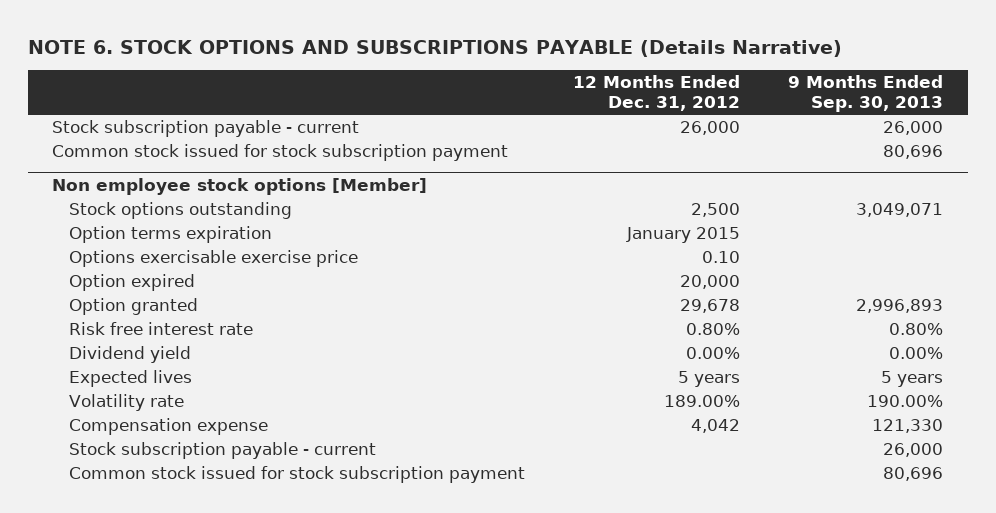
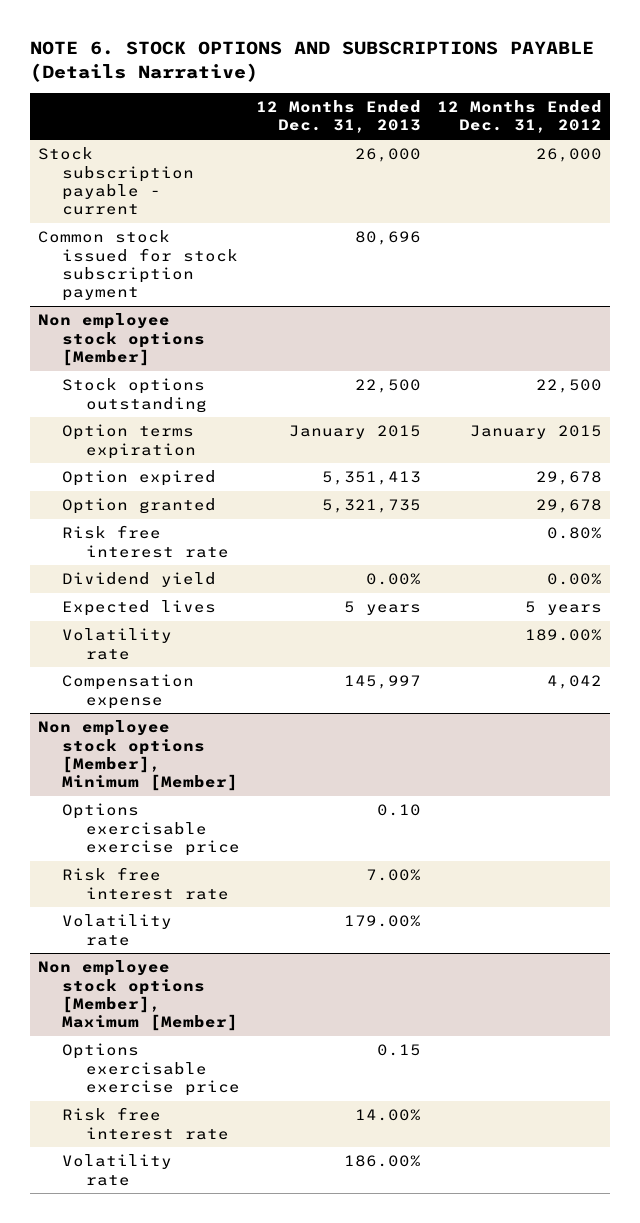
- | 12 Months Ended Dec. 31, 2012 | 9 Months Ended Sep. 30, 2013
+ | 12 Months Ended Dec. 31, 2013 | 12 Months Ended Dec. 31, 2012
@ Non employee stock options [Member]
- Stock options outstanding | 2,500 | 3,049,071
+ Stock options outstanding | 22,500 | 22,500
- Options exercisable exercise price | 0.10 |
- Option expired | 20,000 |
+ Option expired | 5,351,413 | 29,678
- Stock subscription payable - current | | 26,000
- Common stock issued for stock subscription payment | | 80,696
+ Non employee stock options [Member], Minimum [Member]
+ Options exercisable exercise price | 0.10 |
+ Risk free interest rate | 7.00% |
+ Volatility rate | 179.00% |
+ Non employee stock options [Member], Maximum [Member]
+ Options exercisable exercise price | 0.15 |
+ Risk free interest rate | 14.00% |
+ Volatility rate | 186.00% |

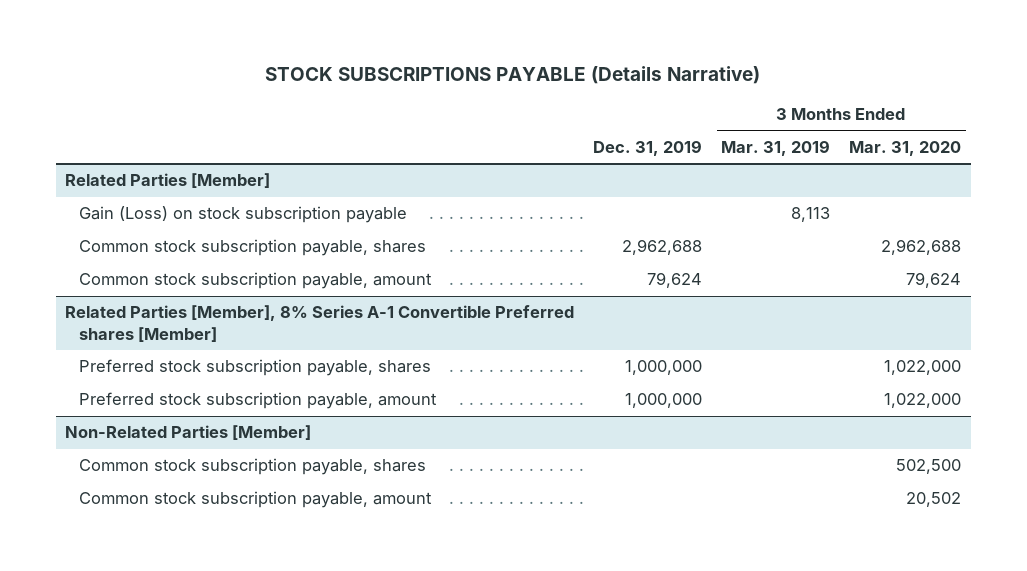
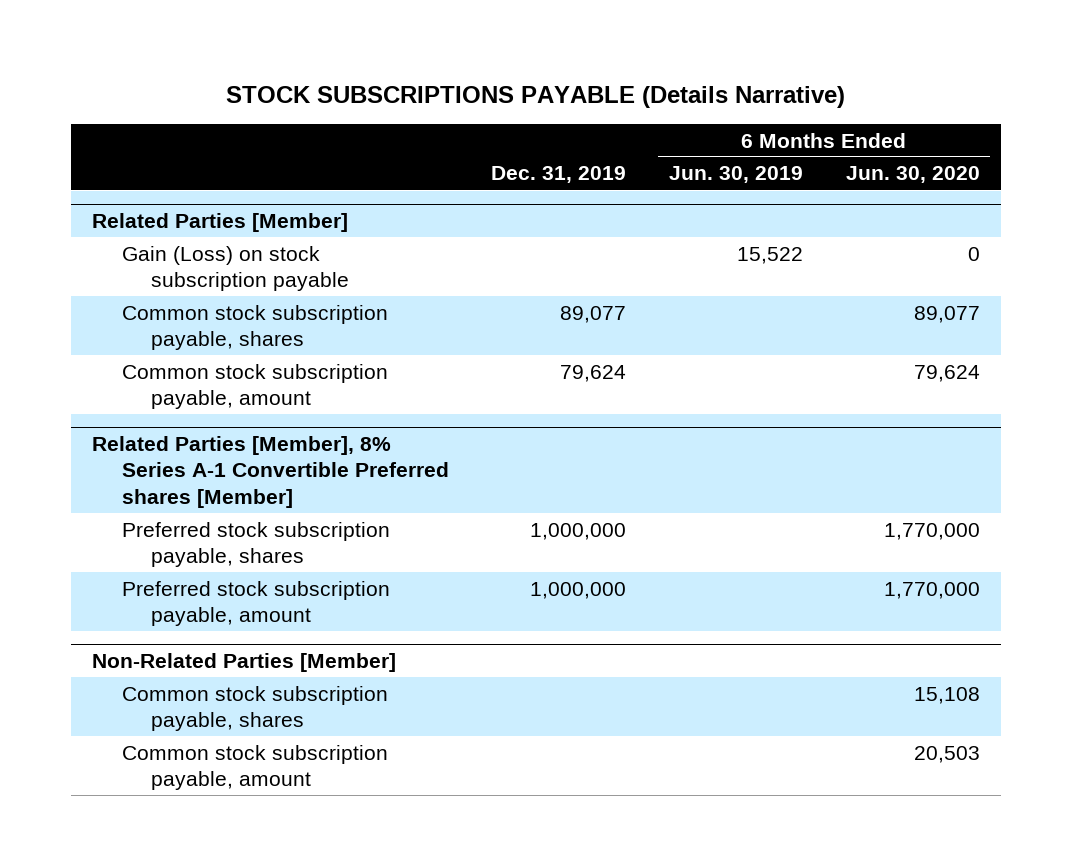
- | Dec. 31, 2019 | 3 Months Ended Mar. 31, 2019 | 3 Months Ended Mar. 31, 2020
+ | Dec. 31, 2019 | 6 Months Ended Jun. 30, 2019 | 6 Months Ended Jun. 30, 2020
@ Related Parties [Member]
- Common stock subscription payable, shares | 2,962,688 | | 2,962,688
+ Common stock subscription payable, shares | 89,077 | | 89,077

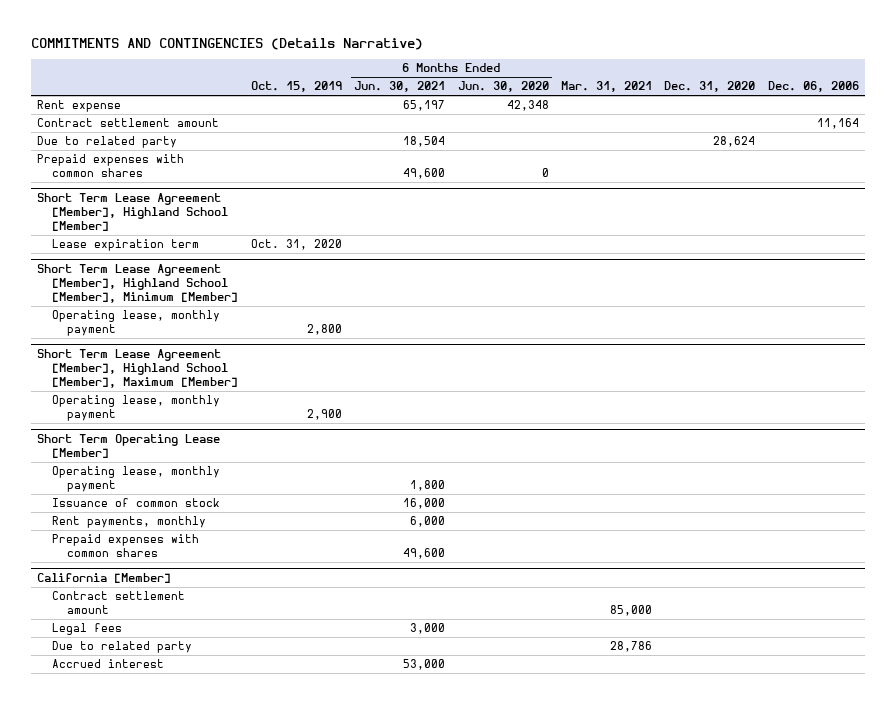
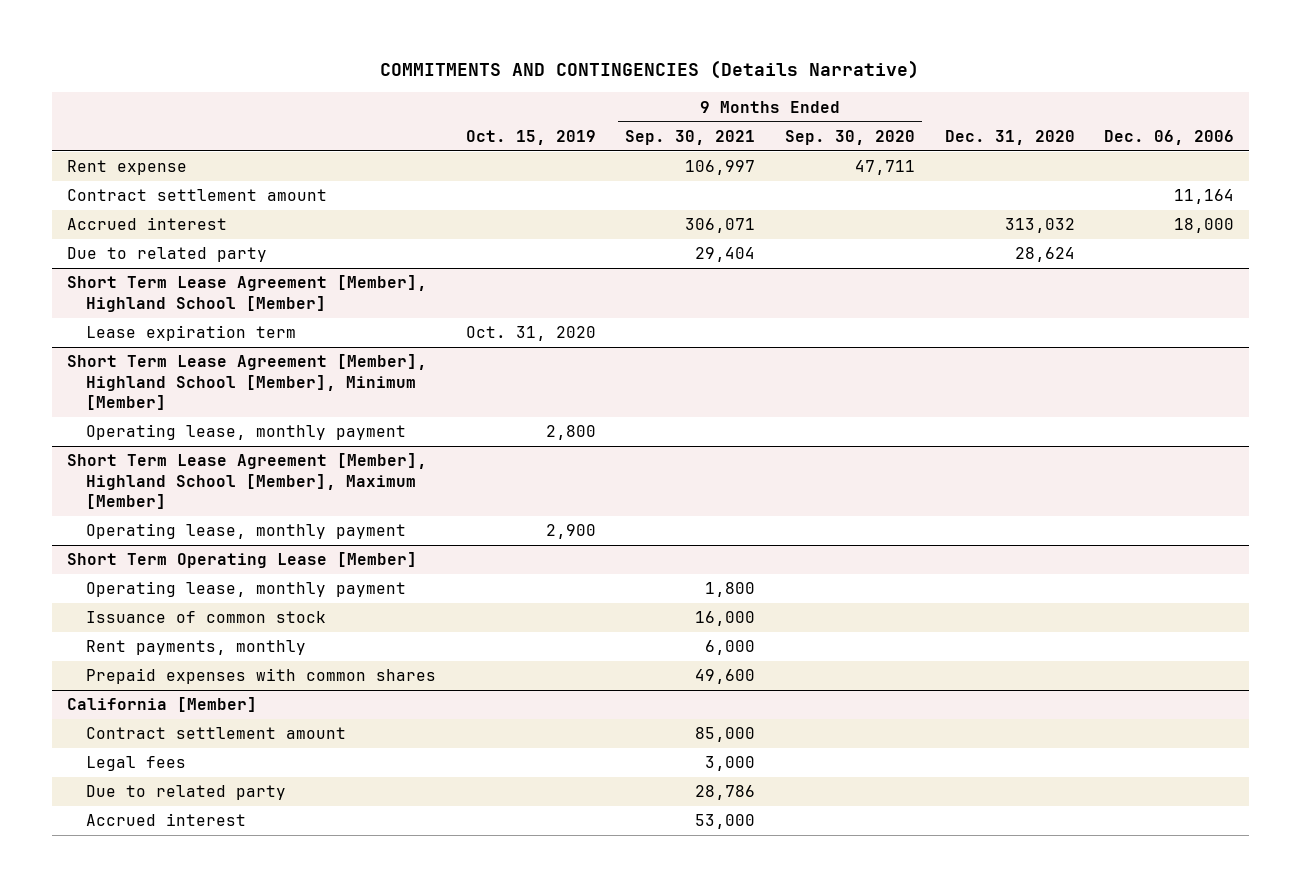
- | Oct. 15, 2019 | 6 Months Ended Jun. 30, 2021 | 6 Months Ended Jun. 30, 2020 | Mar. 31, 2021 | Dec. 31, 2020 | Dec. 06, 2006
+ | Oct. 15, 2019 | 9 Months Ended Sep. 30, 2021 | 9 Months Ended Sep. 30, 2020 | Dec. 31, 2020 | Dec. 06, 2006
+ Accrued interest | | 306,071 | | 313,032 | 18,000
- Prepaid expenses with common shares | | 49,600 | 0 | | |

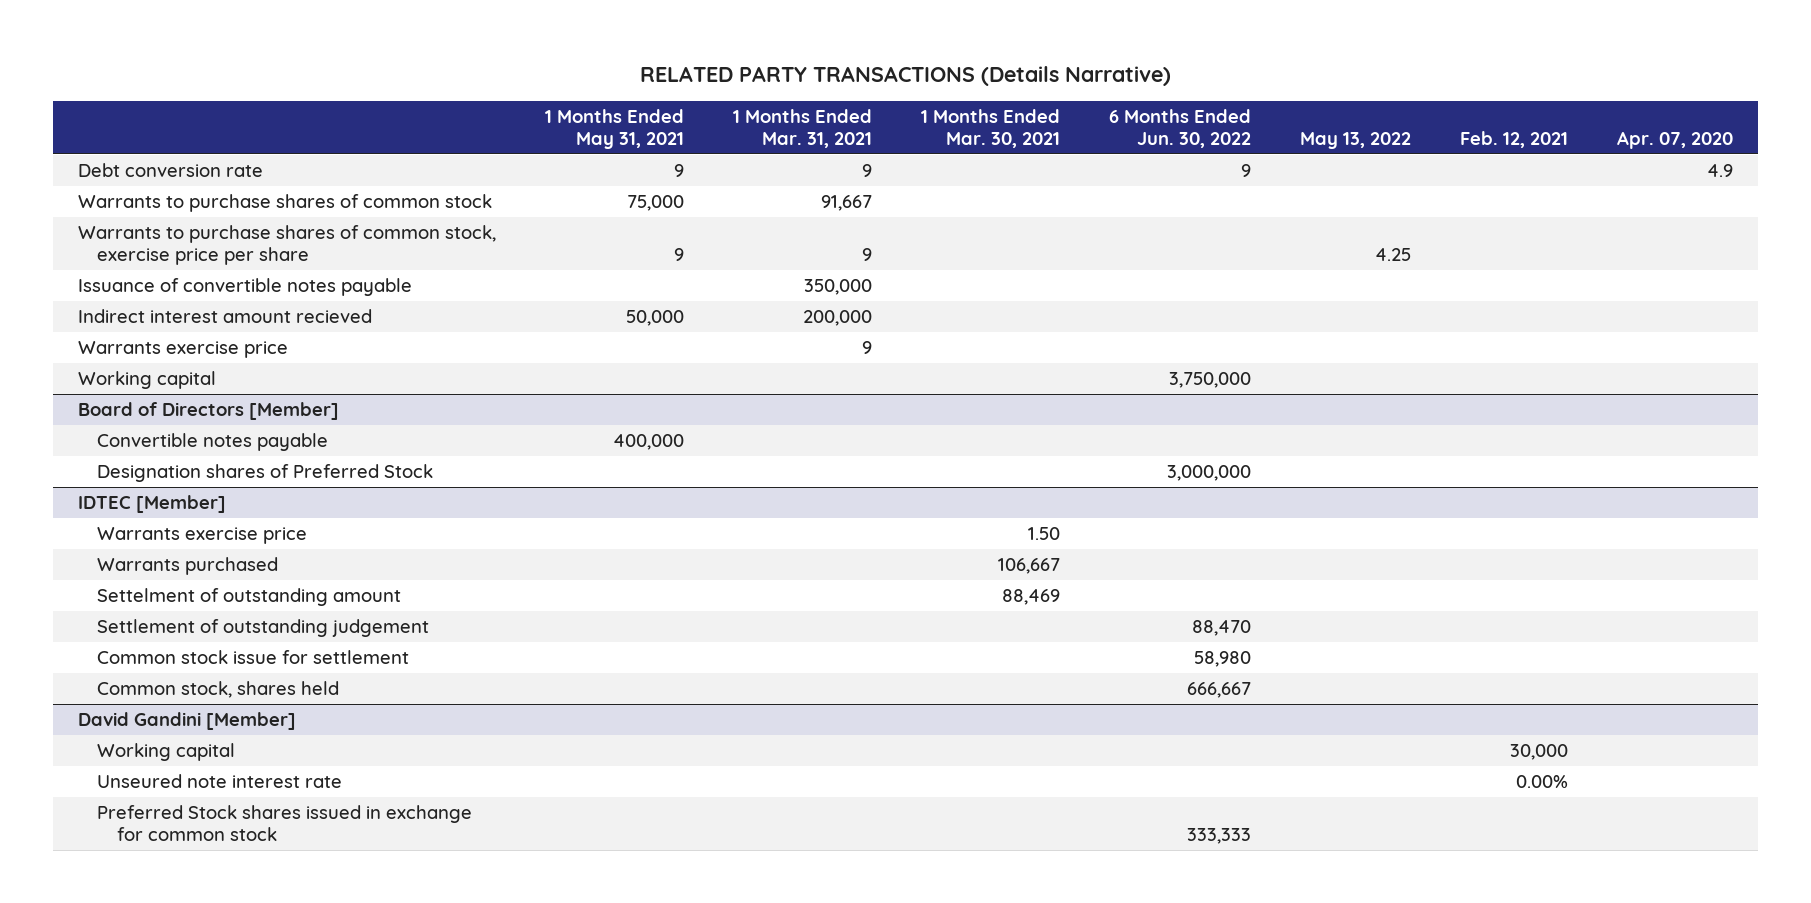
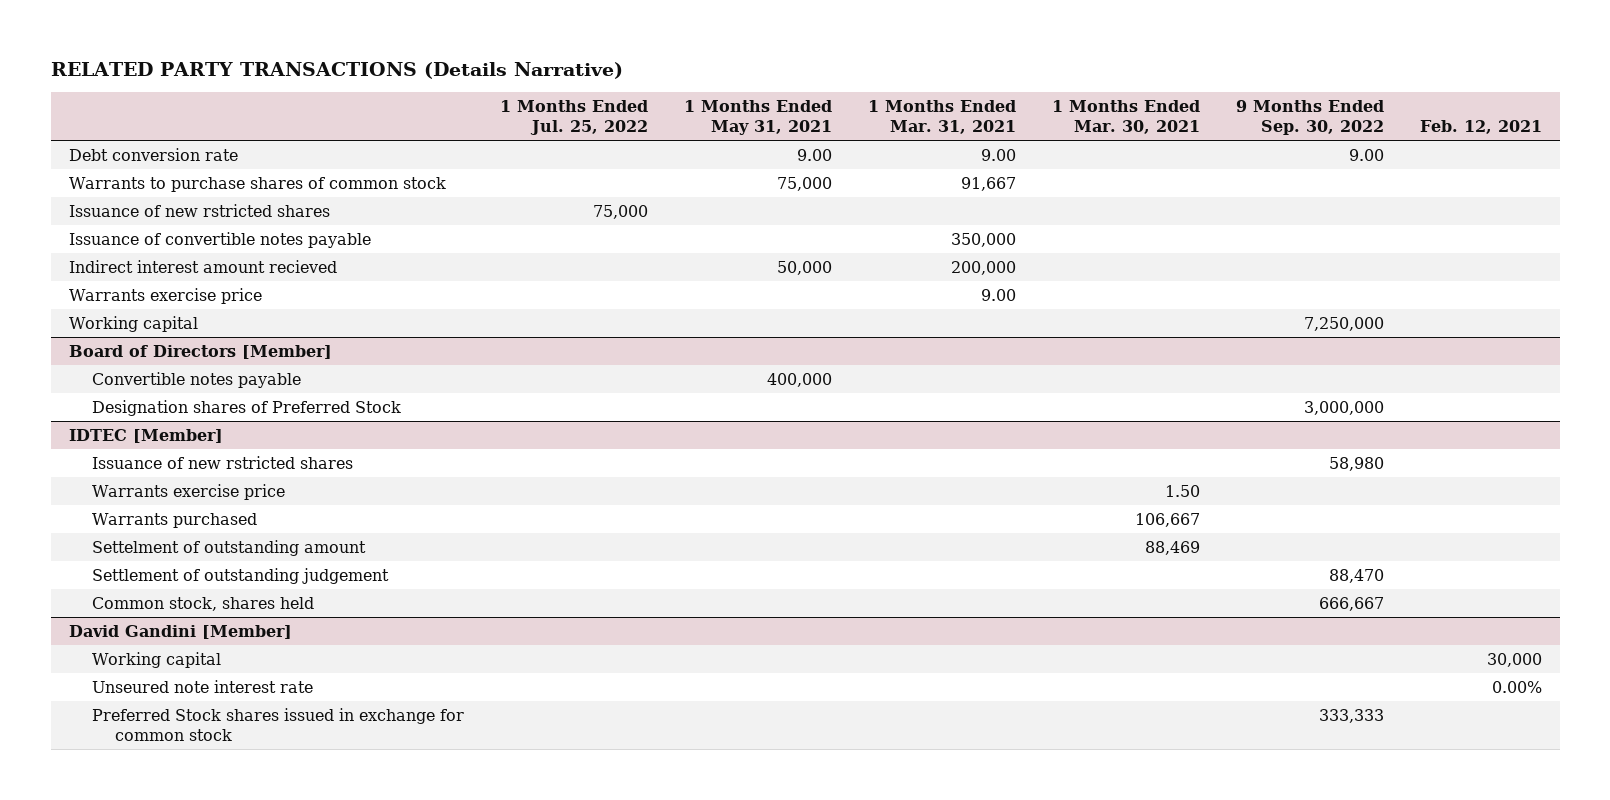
- | 1 Months Ended May 31, 2021 | 1 Months Ended Mar. 31, 2021 | 1 Months Ended Mar. 30, 2021 | 6 Months Ended Jun. 30, 2022 | May 13, 2022 | Feb. 12, 2021 | Apr. 07, 2020
+ | 1 Months Ended Jul. 25, 2022 | 1 Months Ended May 31, 2021 | 1 Months Ended Mar. 31, 2021 | 1 Months Ended Mar. 30, 2021 | 9 Months Ended Sep. 30, 2022 | Feb. 12, 2021
- Debt conversion rate | 9 | 9 | | 9 | | | 4.9
+ Debt conversion rate | | 9.00 | 9.00 | | 9.00 |
- Warrants to purchase shares of common stock, exercise price per share | 9 | 9 | | | 4.25 | |
+ Issuance of new rstricted shares | 75,000 | | | | |
- Warrants exercise price | | 9 | | | | |
+ Warrants exercise price | | | 9.00 | | |
@ IDTEC [Member]
+ Issuance of new rstricted shares | | | | | 58,980 |
- Common stock issue for settlement | | | | 58,980 | | |

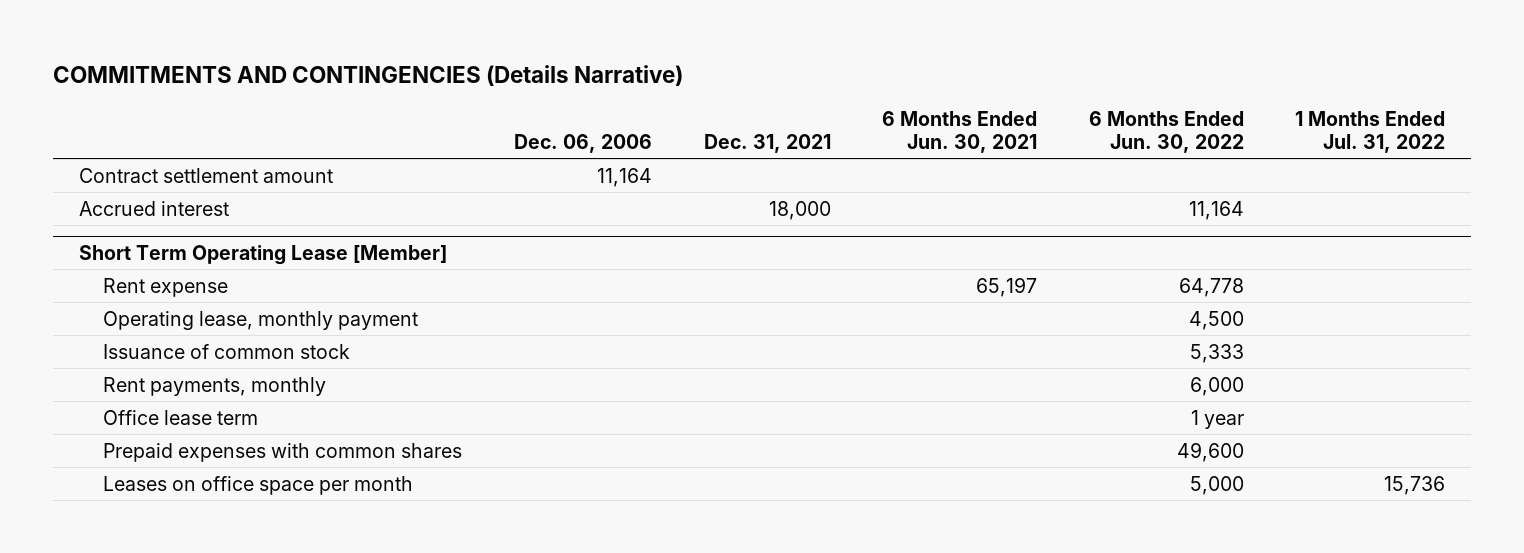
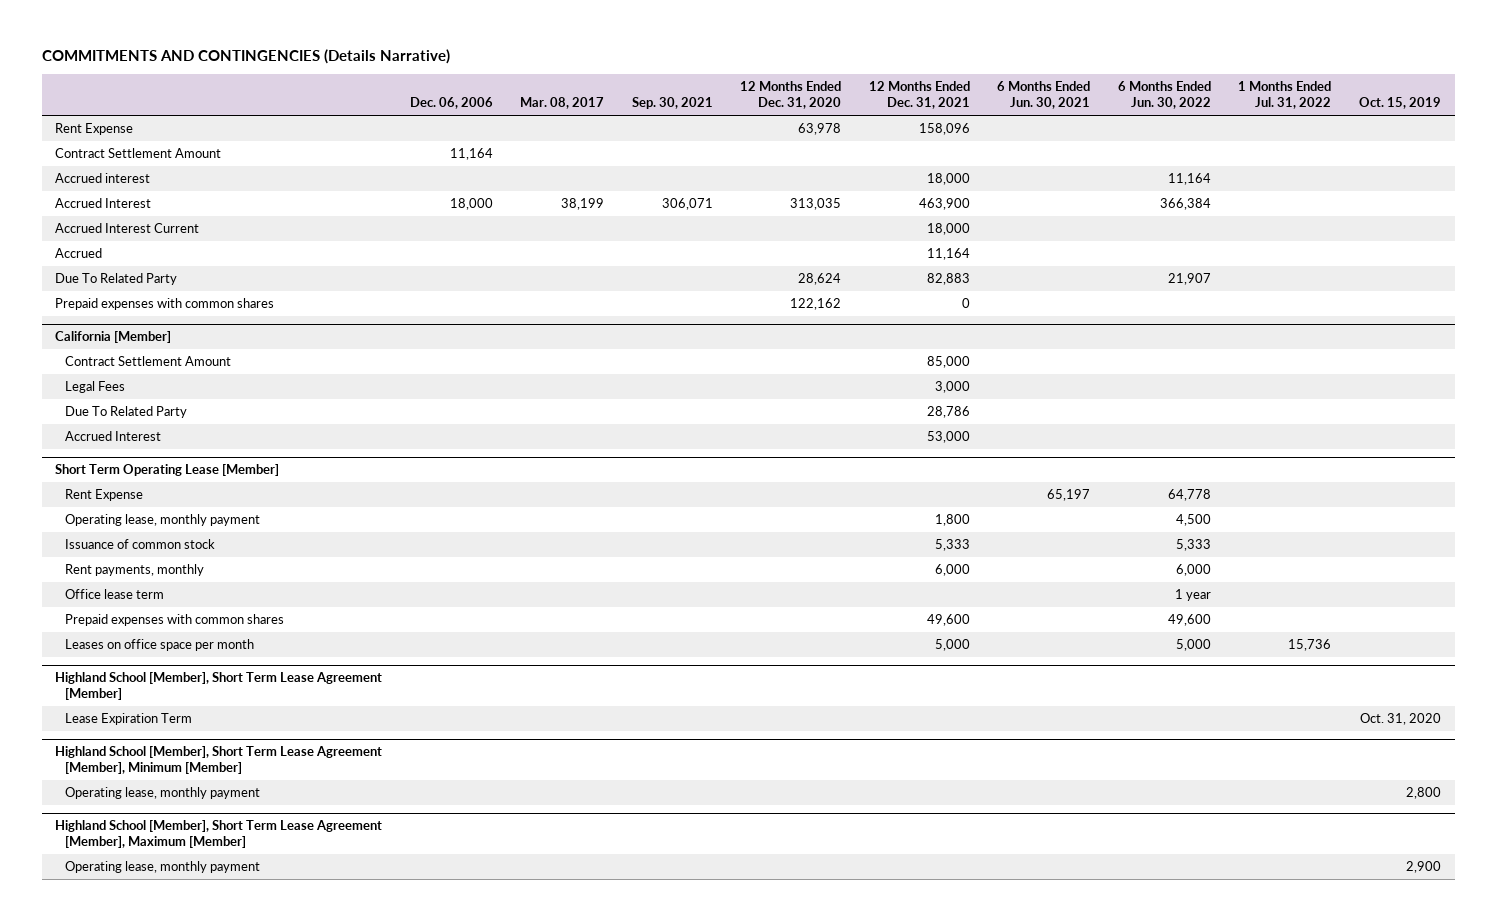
- | Dec. 06, 2006 | Dec. 31, 2021 | 6 Months Ended Jun. 30, 2021 | 6 Months Ended Jun. 30, 2022 | 1 Months Ended Jul. 31, 2022
+ | Dec. 06, 2006 | Mar. 08, 2017 | Sep. 30, 2021 | 12 Months Ended Dec. 31, 2020 | 12 Months Ended Dec. 31, 2021 | 6 Months Ended Jun. 30, 2021 | 6 Months Ended Jun. 30, 2022 | 1 Months Ended Jul. 31, 2022 | Oct. 15, 2019
- Contract settlement amount | 11,164 | | | |
+ Rent Expense | | | | 63,978 | 158,096 | | | |
+ Contract Settlement Amount | 11,164 | | | | | | | |
+ Accrued Interest | 18,000 | 38,199 | 306,071 | 313,035 | 463,900 | | 366,384 | |
+ Accrued Interest Current | | | | | 18,000 | | | |
+ Accrued | | | | | 11,164 | | | |
+ Due To Related Party | | | | 28,624 | 82,883 | | 21,907 | |
+ Prepaid expenses with common shares | | | | 122,162 | 0 | | | |
+ California [Member]
+ Contract Settlement Amount | | | | | 85,000 | | | |
+ Legal Fees | | | | | 3,000 | | | |
+ Due To Related Party | | | | | 28,786 | | | |
+ Accrued Interest | | | | | 53,000 | | | |
@ Short Term Operating Lease [Member]
- Rent expense | | | 65,197 | 64,778 |
+ Rent Expense | | | | | | 65,197 | 64,778 | |
+ Highland School [Member], Short Term Lease Agreement [Member]
+ Lease Expiration Term | | | | | | | | | Oct. 31, 2020
+ Highland School [Member], Short Term Lease Agreement [Member], Minimum [Member]
+ Operating lease, monthly payment | | | | | | | | | 2,800
+ Highland School [Member], Short Term Lease Agreement [Member], Maximum [Member]
+ Operating lease, monthly payment | | | | | | | | | 2,900

